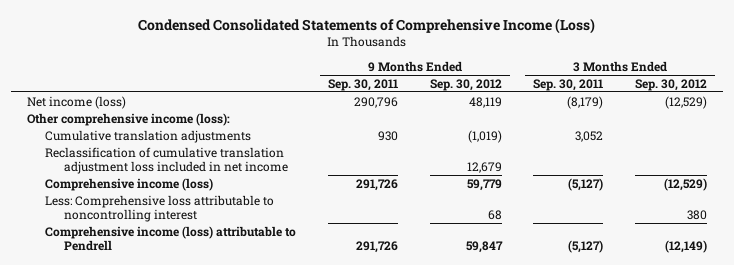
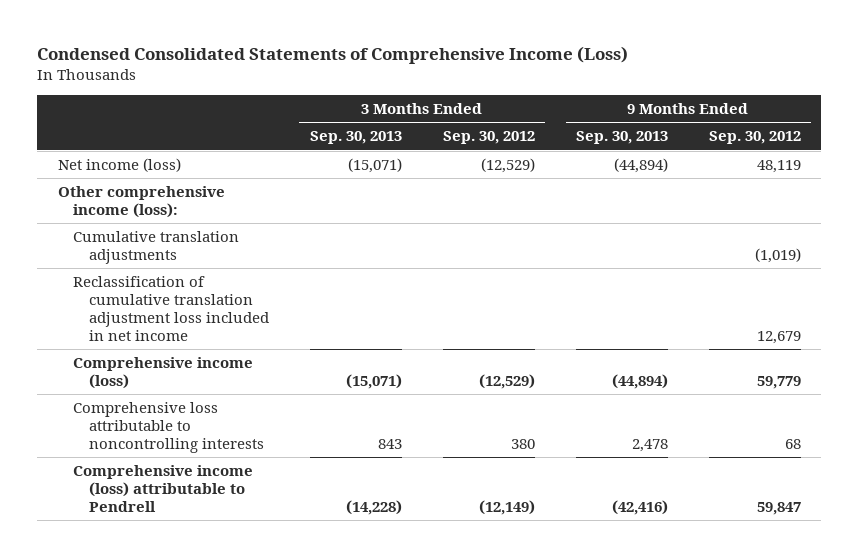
- | 9 Months Ended Sep. 30, 2011 | 9 Months Ended Sep. 30, 2012 | 3 Months Ended Sep. 30, 2011 | 3 Months Ended Sep. 30, 2012
+ | 3 Months Ended Sep. 30, 2013 | 3 Months Ended Sep. 30, 2012 | 9 Months Ended Sep. 30, 2013 | 9 Months Ended Sep. 30, 2012
- Less: Comprehensive loss attributable to noncontrolling interest | | 68 | | 380
+ Comprehensive loss attributable to noncontrolling interests | 843 | 380 | 2,478 | 68

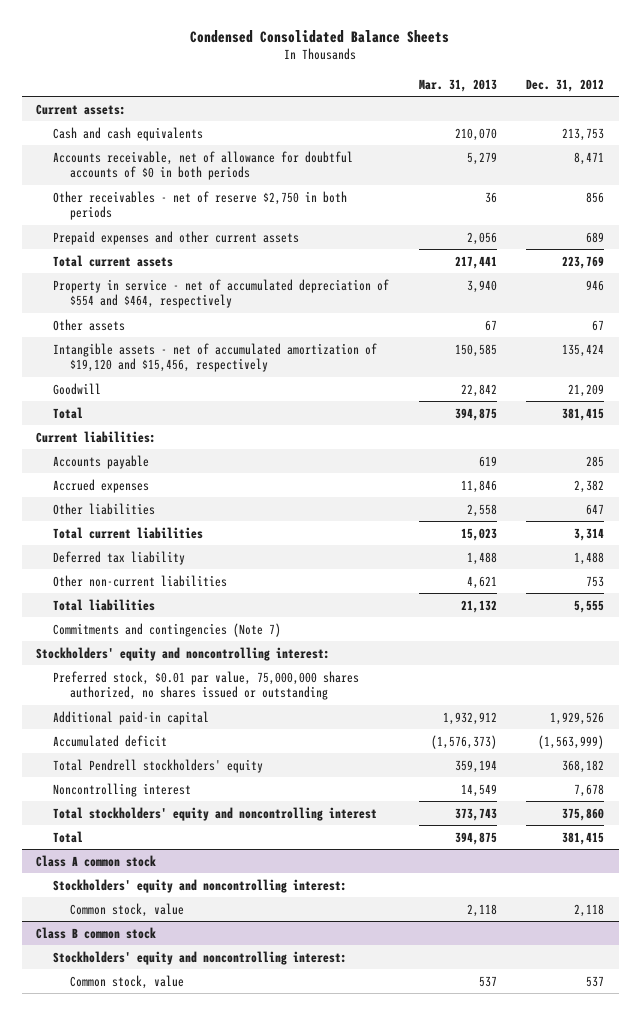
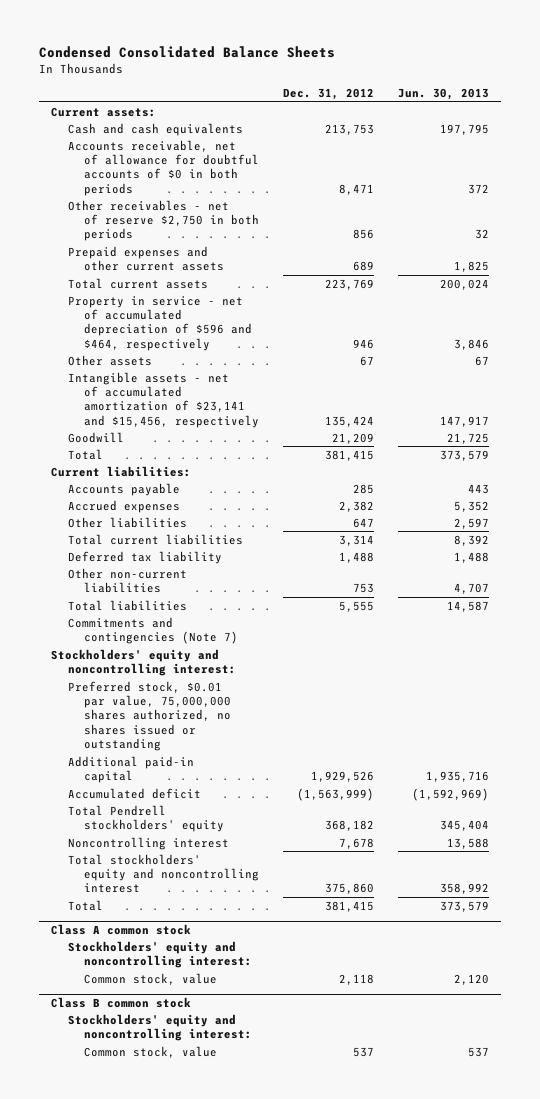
- | Mar. 31, 2013 | Dec. 31, 2012
+ | Dec. 31, 2012 | Jun. 30, 2013
- Property in service - net of accumulated depreciation of $554 and $464, respectively | 3,940 | 946
+ Property in service - net of accumulated depreciation of $596 and $464, respectively | 946 | 3,846
- Intangible assets - net of accumulated amortization of $19,120 and $15,456, respectively | 150,585 | 135,424
+ Intangible assets - net of accumulated amortization of $23,141 and $15,456, respectively | 135,424 | 147,917

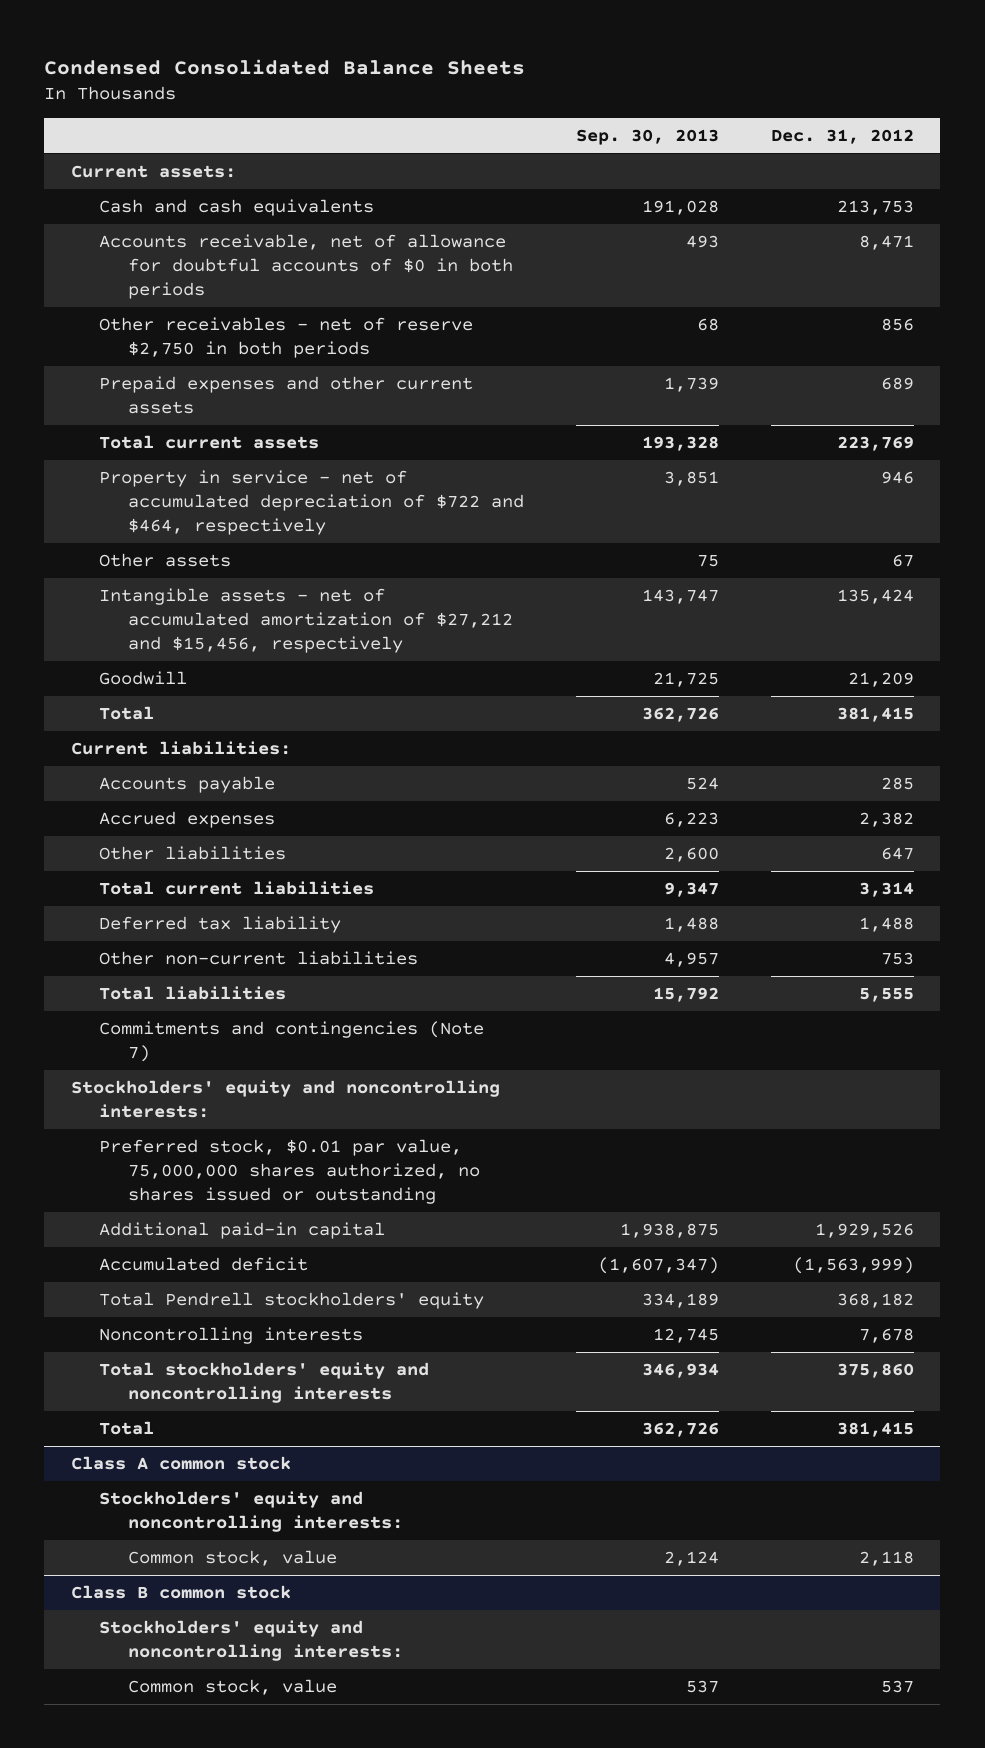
- | Dec. 31, 2012 | Jun. 30, 2013
+ | Sep. 30, 2013 | Dec. 31, 2012
- Property in service - net of accumulated depreciation of $596 and $464, respectively | 946 | 3,846
+ Property in service - net of accumulated depreciation of $722 and $464, respectively | 3,851 | 946
- Intangible assets - net of accumulated amortization of $23,141 and $15,456, respectively | 135,424 | 147,917
+ Intangible assets - net of accumulated amortization of $27,212 and $15,456, respectively | 143,747 | 135,424
- Stockholders' equity and noncontrolling interest:
+ Stockholders' equity and noncontrolling interests:
- Noncontrolling interest | 7,678 | 13,588
- Total stockholders' equity and noncontrolling interest | 375,860 | 358,992
+ Noncontrolling interests | 12,745 | 7,678
+ Total stockholders' equity and noncontrolling interests | 346,934 | 375,860
@ Class A common stock
- Stockholders' equity and noncontrolling interest:
+ Stockholders' equity and noncontrolling interests:
@ Class B common stock
- Stockholders' equity and noncontrolling interest:
+ Stockholders' equity and noncontrolling interests:

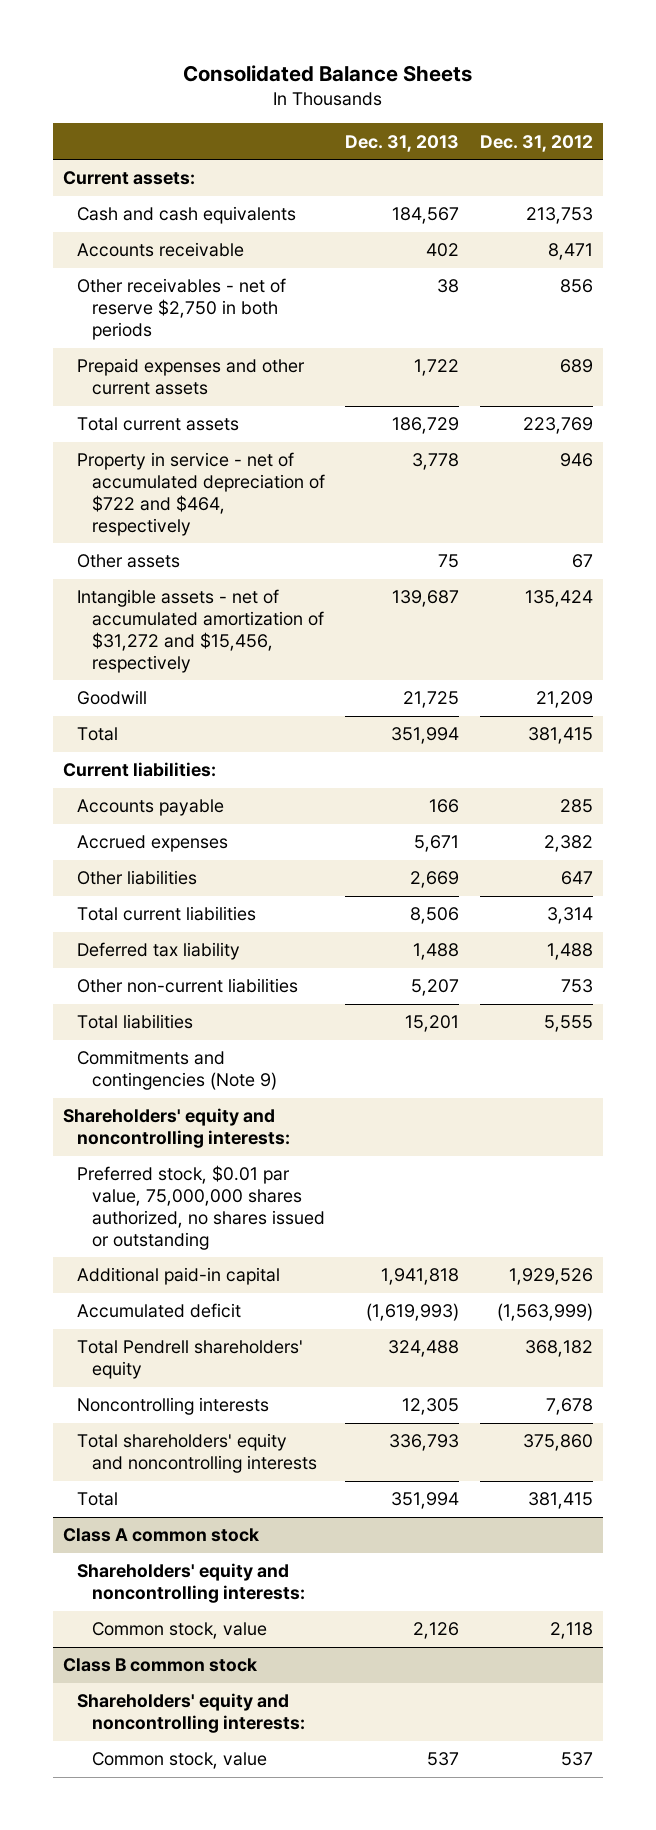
- Condensed Consolidated Balance Sheets
+ Consolidated Balance Sheets
- | Sep. 30, 2013 | Dec. 31, 2012
+ | Dec. 31, 2013 | Dec. 31, 2012
- Accounts receivable, net of allowance for doubtful accounts of $0 in both periods | 493 | 8,471
+ Accounts receivable | 402 | 8,471
- Intangible assets - net of accumulated amortization of $27,212 and $15,456, respectively | 143,747 | 135,424
+ Intangible assets - net of accumulated amortization of $31,272 and $15,456, respectively | 139,687 | 135,424
- Commitments and contingencies (Note 7)
- Stockholders' equity and noncontrolling interests:
+ Commitments and contingencies (Note 9)
+ Shareholders' equity and noncontrolling interests:
- Total Pendrell stockholders' equity | 334,189 | 368,182
+ Total Pendrell shareholders' equity | 324,488 | 368,182
- Total stockholders' equity and noncontrolling interests | 346,934 | 375,860
+ Total shareholders' equity and noncontrolling interests | 336,793 | 375,860
@ Class A common stock
- Stockholders' equity and noncontrolling interests:
+ Shareholders' equity and noncontrolling interests:
@ Class B common stock
- Stockholders' equity and noncontrolling interests:
+ Shareholders' equity and noncontrolling interests:

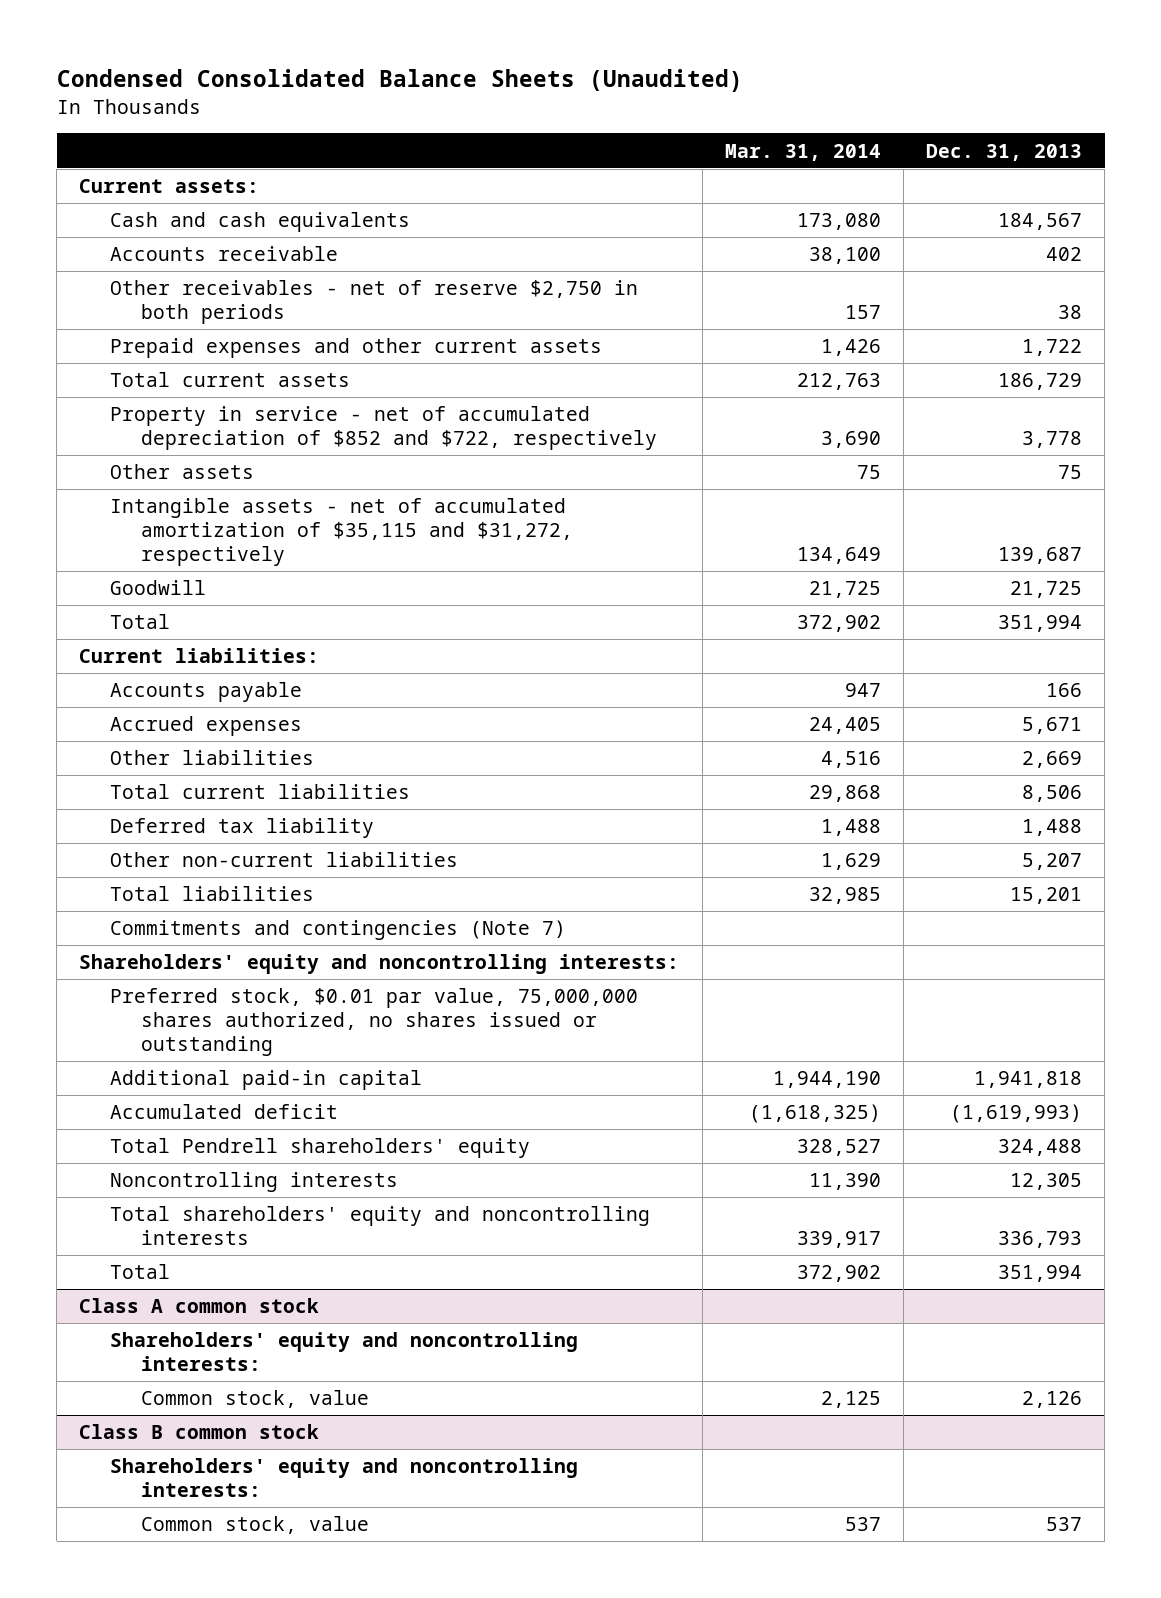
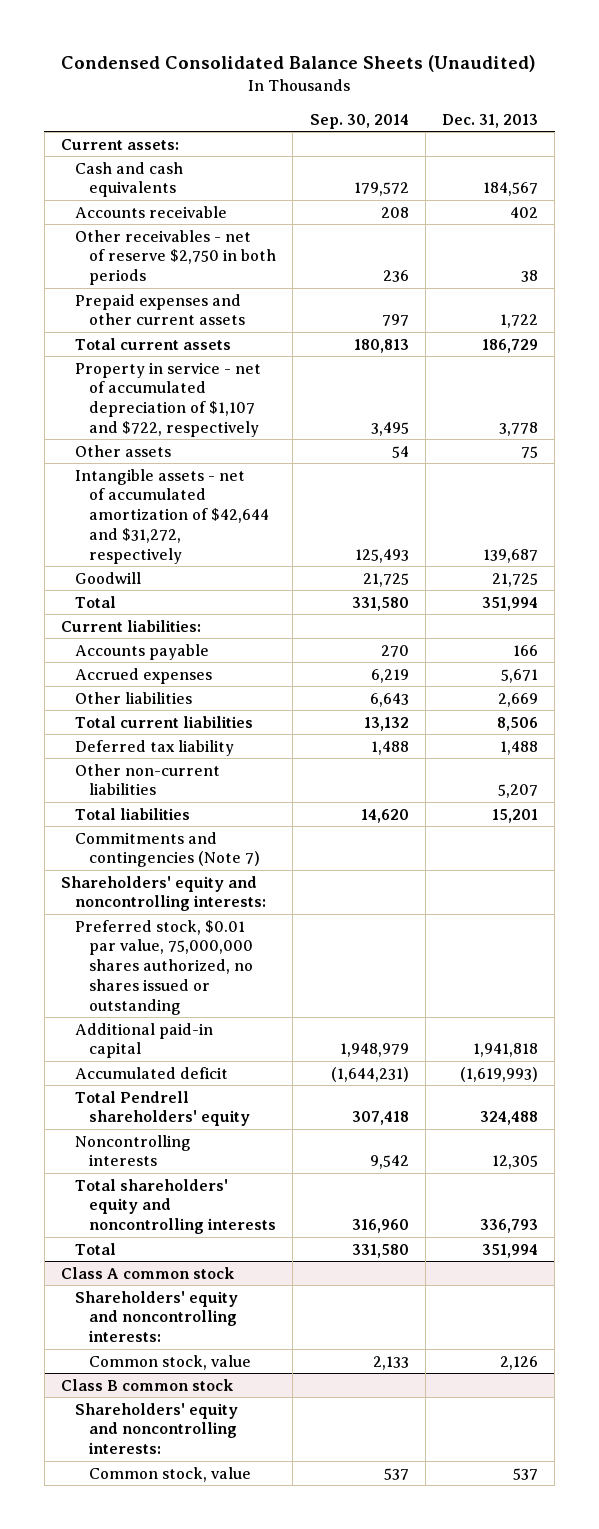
- | Mar. 31, 2014 | Dec. 31, 2013
+ | Sep. 30, 2014 | Dec. 31, 2013
- Property in service - net of accumulated depreciation of $852 and $722, respectively | 3,690 | 3,778
+ Property in service - net of accumulated depreciation of $1,107 and $722, respectively | 3,495 | 3,778
- Intangible assets - net of accumulated amortization of $35,115 and $31,272, respectively | 134,649 | 139,687
+ Intangible assets - net of accumulated amortization of $42,644 and $31,272, respectively | 125,493 | 139,687

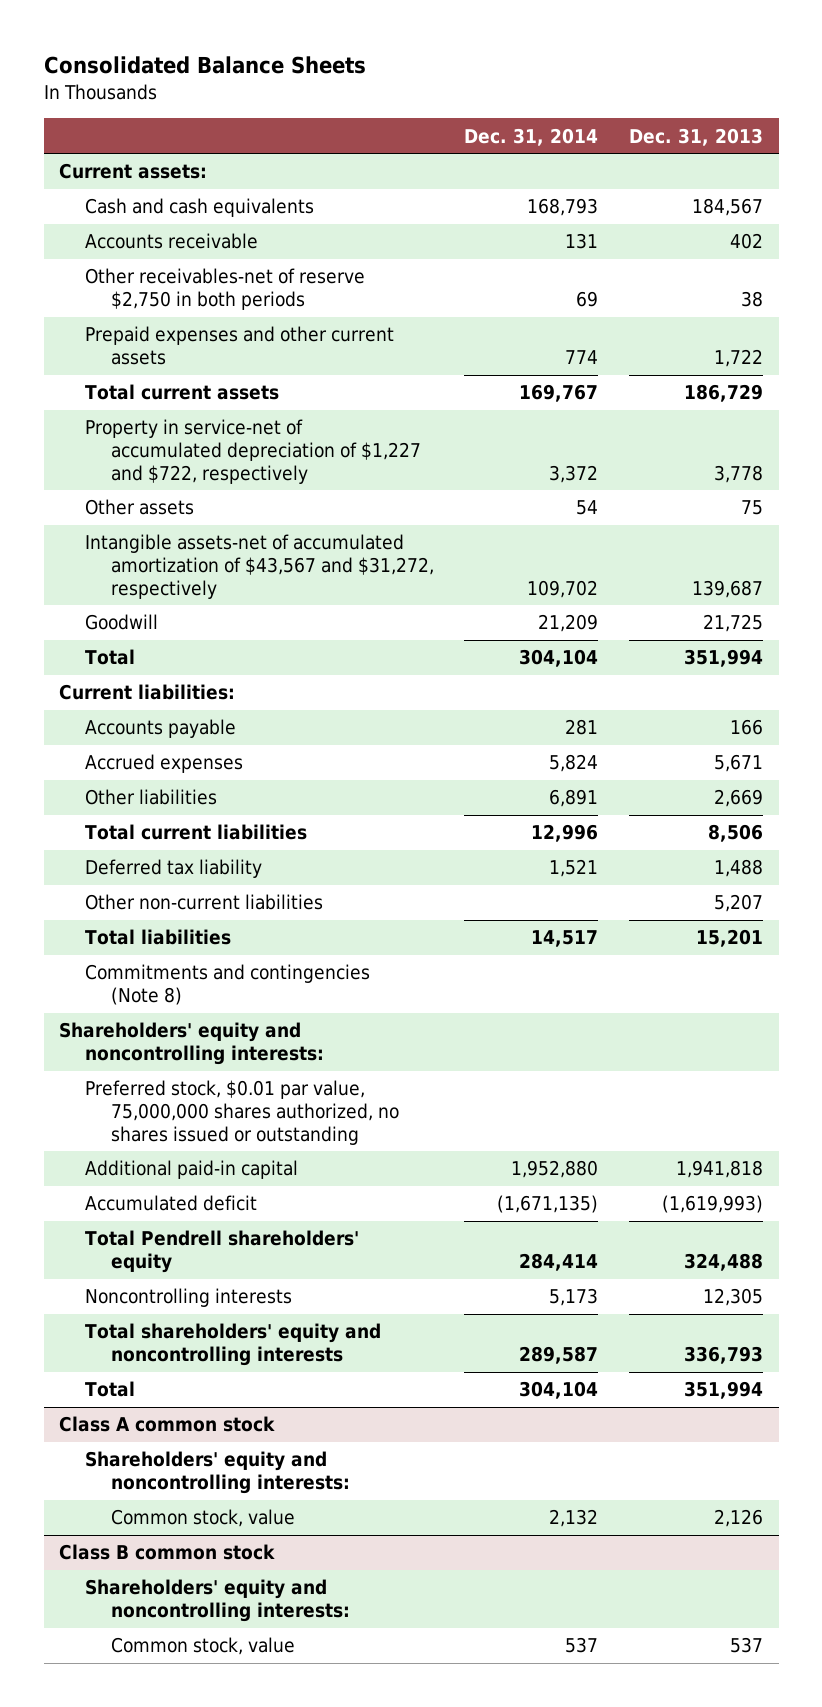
- Condensed Consolidated Balance Sheets (Unaudited)
+ Consolidated Balance Sheets
- | Sep. 30, 2014 | Dec. 31, 2013
+ | Dec. 31, 2014 | Dec. 31, 2013
- Other receivables - net of reserve $2,750 in both periods | 236 | 38
+ Other receivables-net of reserve $2,750 in both periods | 69 | 38
- Property in service - net of accumulated depreciation of $1,107 and $722, respectively | 3,495 | 3,778
+ Property in service-net of accumulated depreciation of $1,227 and $722, respectively | 3,372 | 3,778
- Intangible assets - net of accumulated amortization of $42,644 and $31,272, respectively | 125,493 | 139,687
+ Intangible assets-net of accumulated amortization of $43,567 and $31,272, respectively | 109,702 | 139,687
- Commitments and contingencies (Note 7)
+ Commitments and contingencies (Note 8)

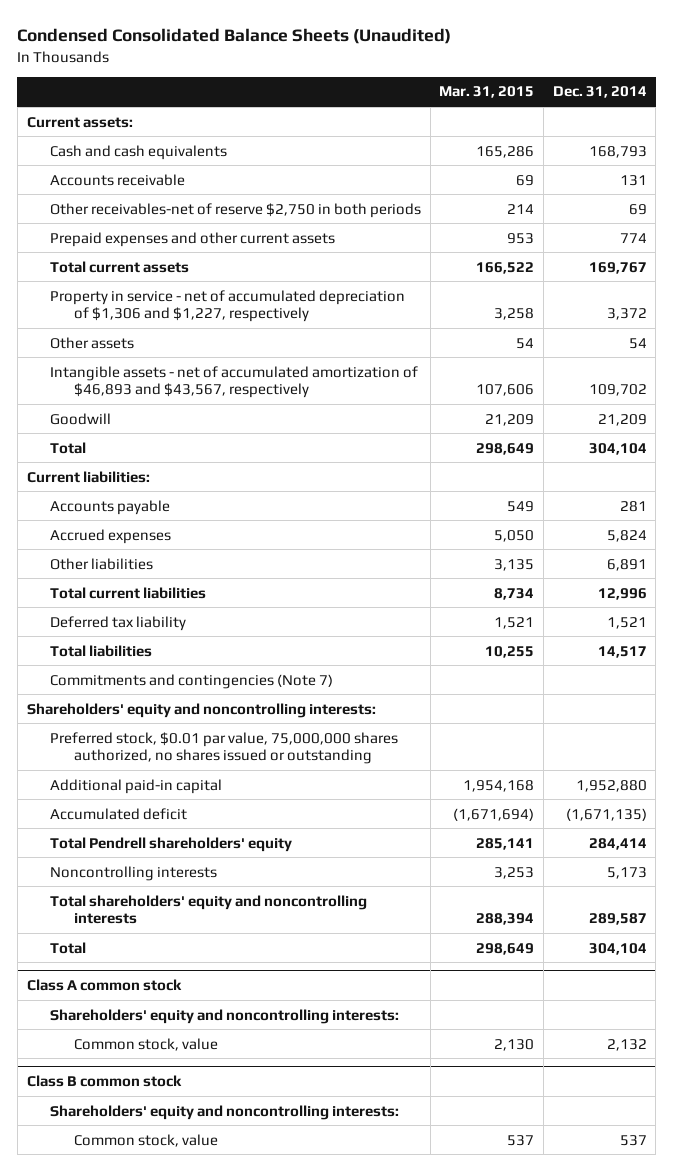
- Consolidated Balance Sheets
+ Condensed Consolidated Balance Sheets (Unaudited)
- | Dec. 31, 2014 | Dec. 31, 2013
+ | Mar. 31, 2015 | Dec. 31, 2014
- Property in service-net of accumulated depreciation of $1,227 and $722, respectively | 3,372 | 3,778
+ Property in service - net of accumulated depreciation of $1,306 and $1,227, respectively | 3,258 | 3,372
- Intangible assets-net of accumulated amortization of $43,567 and $31,272, respectively | 109,702 | 139,687
+ Intangible assets - net of accumulated amortization of $46,893 and $43,567, respectively | 107,606 | 109,702
- Other non-current liabilities | | 5,207
- Commitments and contingencies (Note 8)
+ Commitments and contingencies (Note 7)

